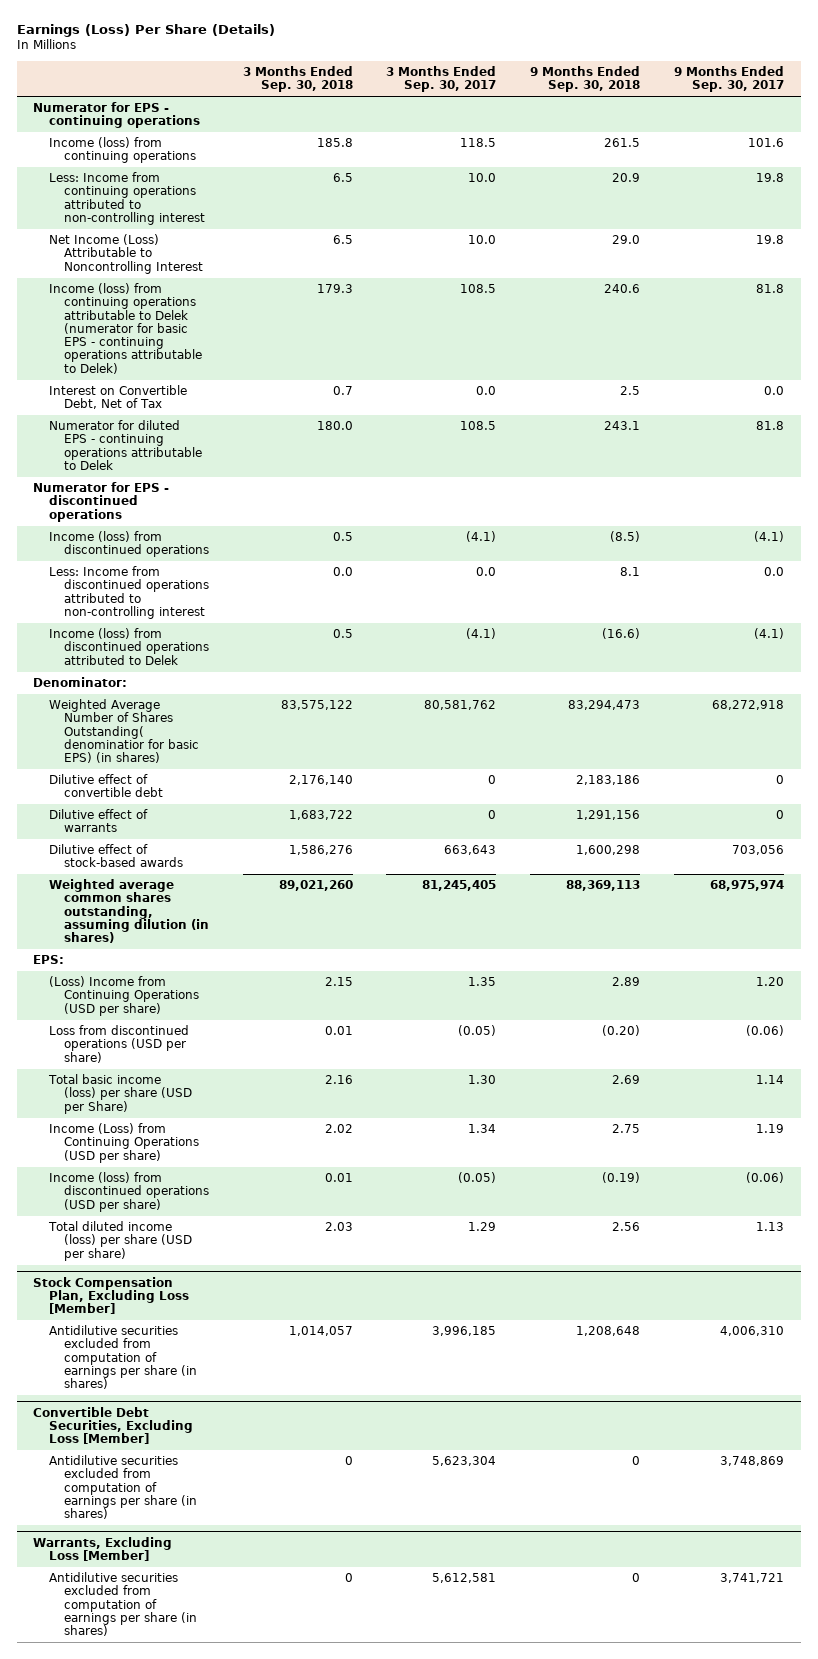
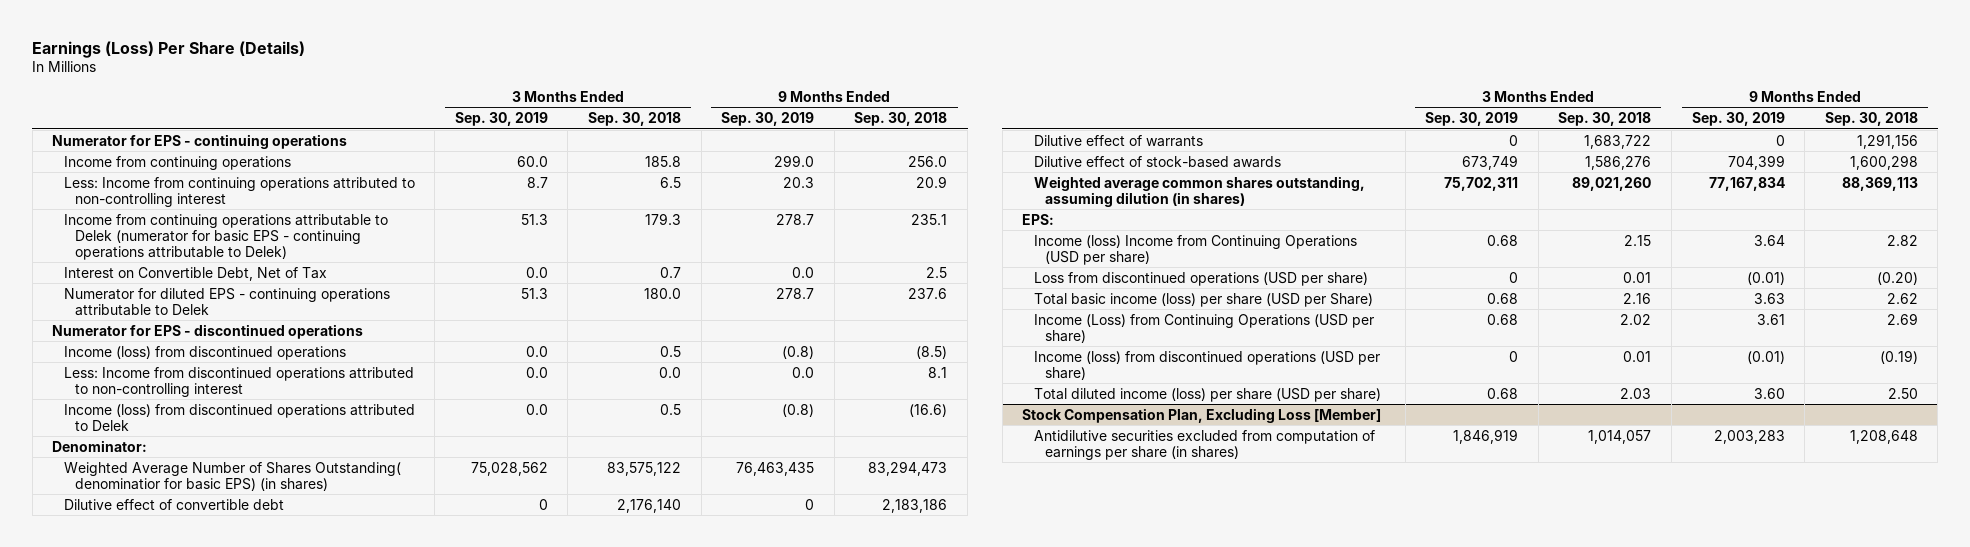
- | 3 Months Ended Sep. 30, 2018 | 3 Months Ended Sep. 30, 2017 | 9 Months Ended Sep. 30, 2018 | 9 Months Ended Sep. 30, 2017
+ | 3 Months Ended Sep. 30, 2019 | 3 Months Ended Sep. 30, 2018 | 9 Months Ended Sep. 30, 2019 | 9 Months Ended Sep. 30, 2018
- Income (loss) from continuing operations | 185.8 | 118.5 | 261.5 | 101.6
+ Income from continuing operations | 60.0 | 185.8 | 299.0 | 256.0
- Net Income (Loss) Attributable to Noncontrolling Interest | 6.5 | 10.0 | 29.0 | 19.8
- Income (loss) from continuing operations attributable to Delek (numerator for basic EPS - continuing operations attributable to Delek) | 179.3 | 108.5 | 240.6 | 81.8
+ Income from continuing operations attributable to Delek (numerator for basic EPS - continuing operations attributable to Delek) | 51.3 | 179.3 | 278.7 | 235.1
- Numerator for diluted EPS - continuing operations attributable to Delek | 180.0 | 108.5 | 243.1 | 81.8
+ Numerator for diluted EPS - continuing operations attributable to Delek | 51.3 | 180.0 | 278.7 | 237.6
- (Loss) Income from Continuing Operations (USD per share) | 2.15 | 1.35 | 2.89 | 1.20
+ Income (loss) Income from Continuing Operations (USD per share) | 0.68 | 2.15 | 3.64 | 2.82
- Total basic income (loss) per share (USD per Share) | 2.16 | 1.30 | 2.69 | 1.14
- Income (Loss) from Continuing Operations (USD per share) | 2.02 | 1.34 | 2.75 | 1.19
+ Total basic income (loss) per share (USD per Share) | 0.68 | 2.16 | 3.63 | 2.62
+ Income (Loss) from Continuing Operations (USD per share) | 0.68 | 2.02 | 3.61 | 2.69
- Total diluted income (loss) per share (USD per share) | 2.03 | 1.29 | 2.56 | 1.13
+ Total diluted income (loss) per share (USD per share) | 0.68 | 2.03 | 3.60 | 2.50
- Convertible Debt Securities, Excluding Loss [Member]
- Antidilutive securities excluded from computation of earnings per share (in shares) | 0 | 5,623,304 | 0 | 3,748,869
- Warrants, Excluding Loss [Member]
- Antidilutive securities excluded from computation of earnings per share (in shares) | 0 | 5,612,581 | 0 | 3,741,721

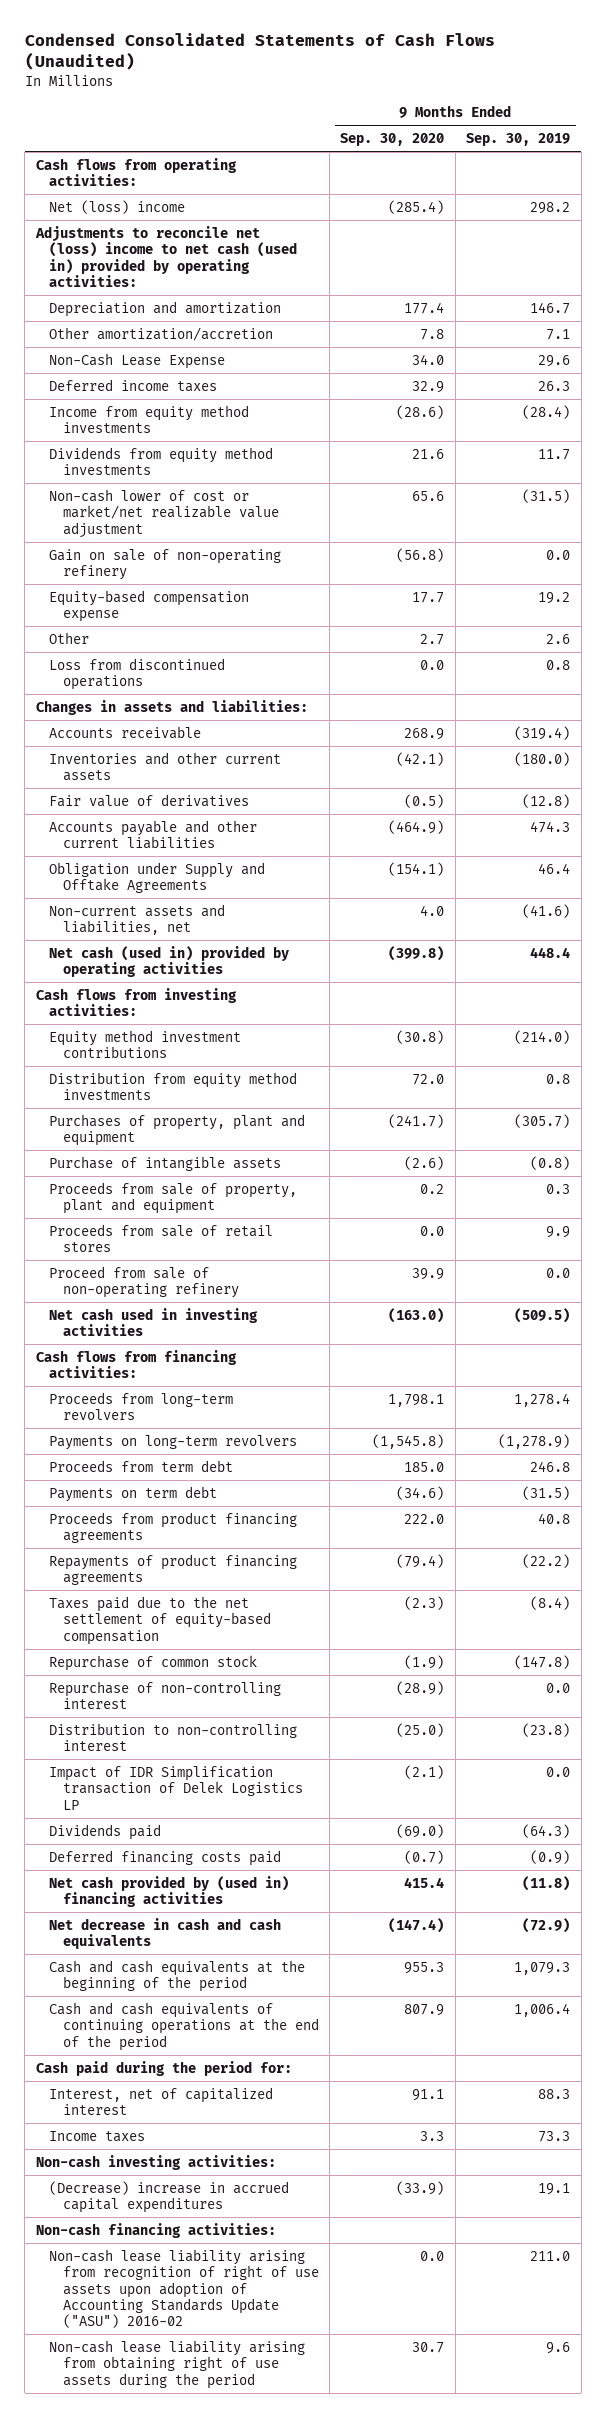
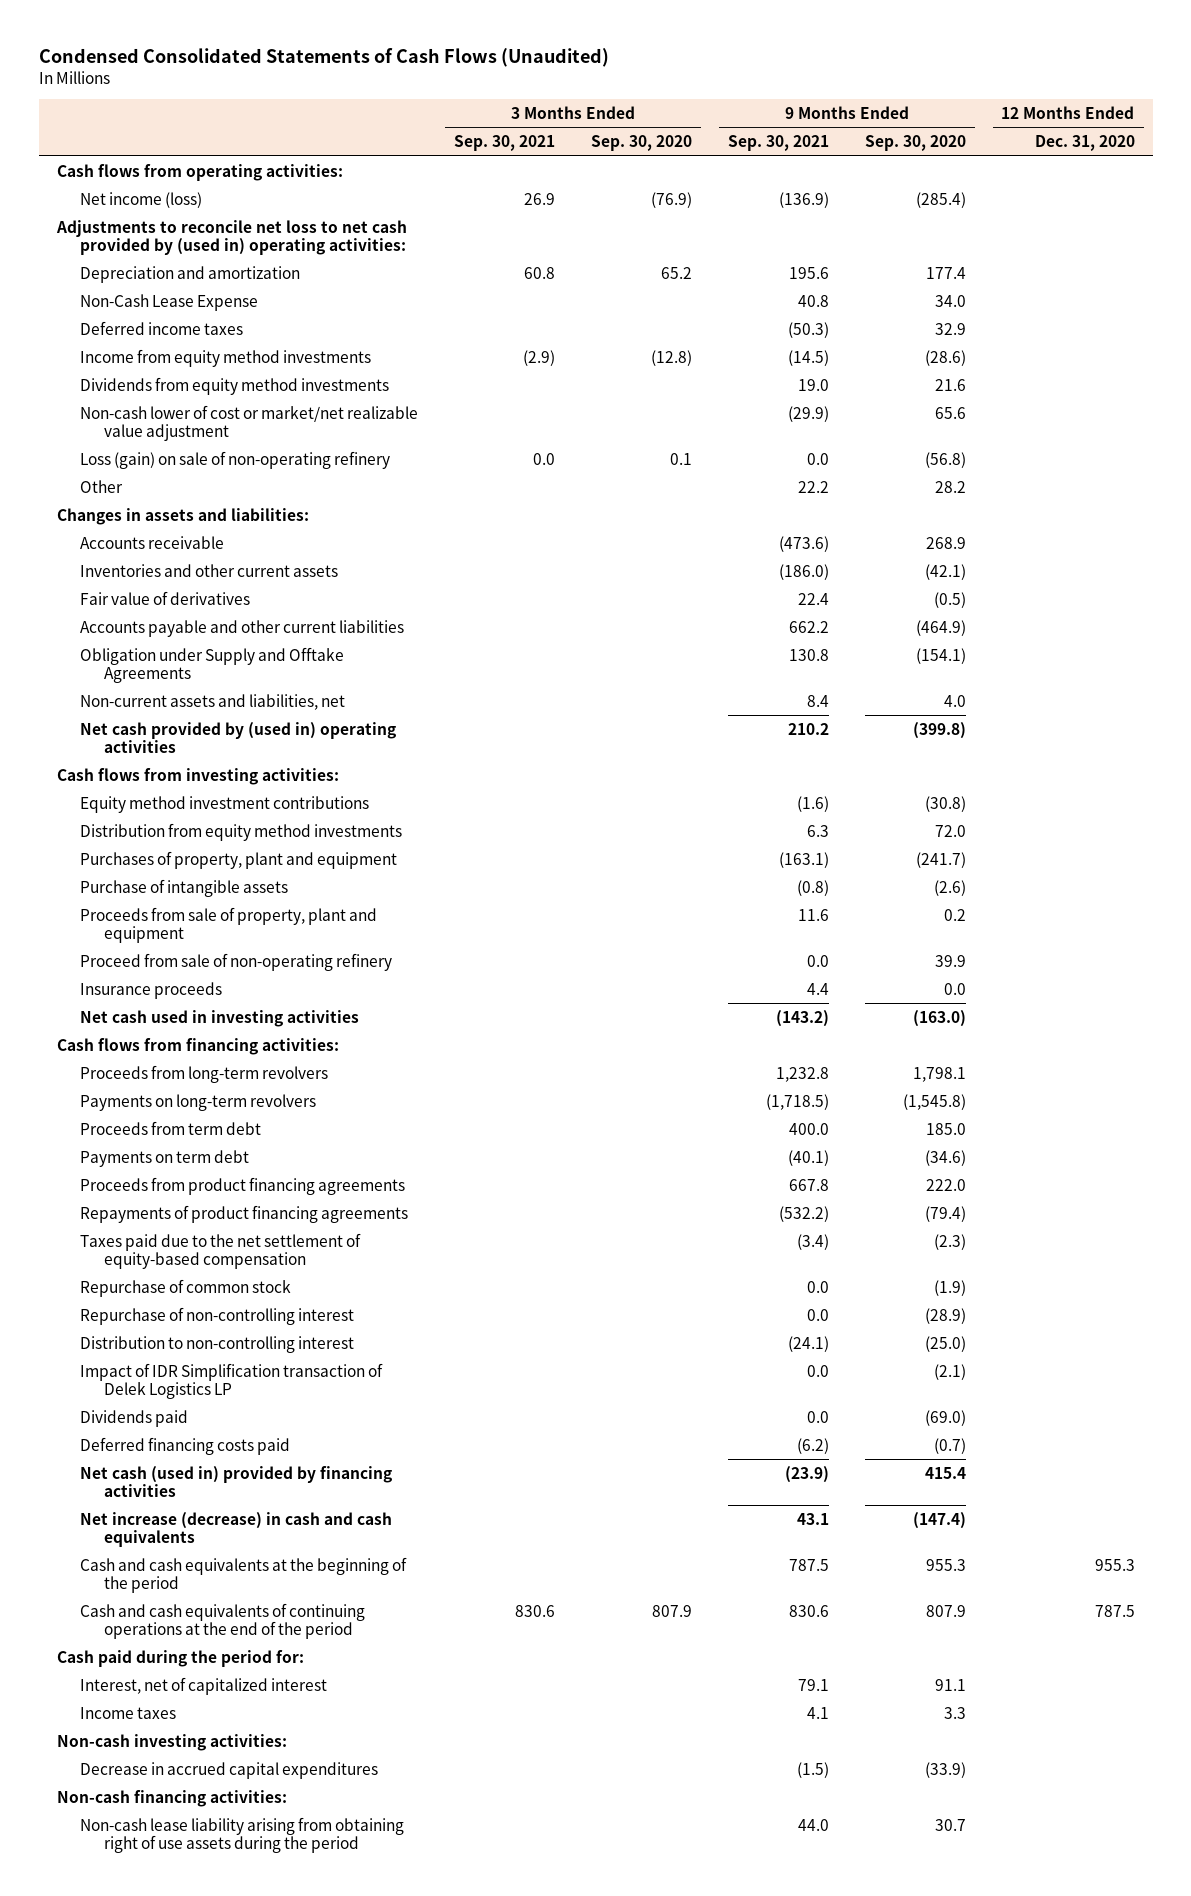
- | 9 Months Ended Sep. 30, 2020 | 9 Months Ended Sep. 30, 2019
+ | 3 Months Ended Sep. 30, 2021 | 3 Months Ended Sep. 30, 2020 | 9 Months Ended Sep. 30, 2021 | 9 Months Ended Sep. 30, 2020 | 12 Months Ended Dec. 31, 2020
- Net (loss) income | (285.4) | 298.2
- Adjustments to reconcile net (loss) income to net cash (used in) provided by operating activities:
+ Net income (loss) | 26.9 | (76.9) | (136.9) | (285.4) |
+ Adjustments to reconcile net loss to net cash provided by (used in) operating activities:
- Other amortization/accretion | 7.8 | 7.1
- Gain on sale of non-operating refinery | (56.8) | 0.0
- Equity-based compensation expense | 17.7 | 19.2
- Other | 2.7 | 2.6
- Loss from discontinued operations | 0.0 | 0.8
+ Loss (gain) on sale of non-operating refinery | 0.0 | 0.1 | 0.0 | (56.8) |
+ Other | | | 22.2 | 28.2 |
- Net cash (used in) provided by operating activities | (399.8) | 448.4
+ Net cash provided by (used in) operating activities | | | 210.2 | (399.8) |
- Proceeds from sale of retail stores | 0.0 | 9.9
+ Insurance proceeds | | | 4.4 | 0.0 |
- Net cash provided by (used in) financing activities | 415.4 | (11.8)
- Net decrease in cash and cash equivalents | (147.4) | (72.9)
+ Net cash (used in) provided by financing activities | | | (23.9) | 415.4 |
+ Net increase (decrease) in cash and cash equivalents | | | 43.1 | (147.4) |
- (Decrease) increase in accrued capital expenditures | (33.9) | 19.1
+ Decrease in accrued capital expenditures | | | (1.5) | (33.9) |
- Non-cash lease liability arising from recognition of right of use assets upon adoption of Accounting Standards Update ("ASU") 2016-02 | 0.0 | 211.0

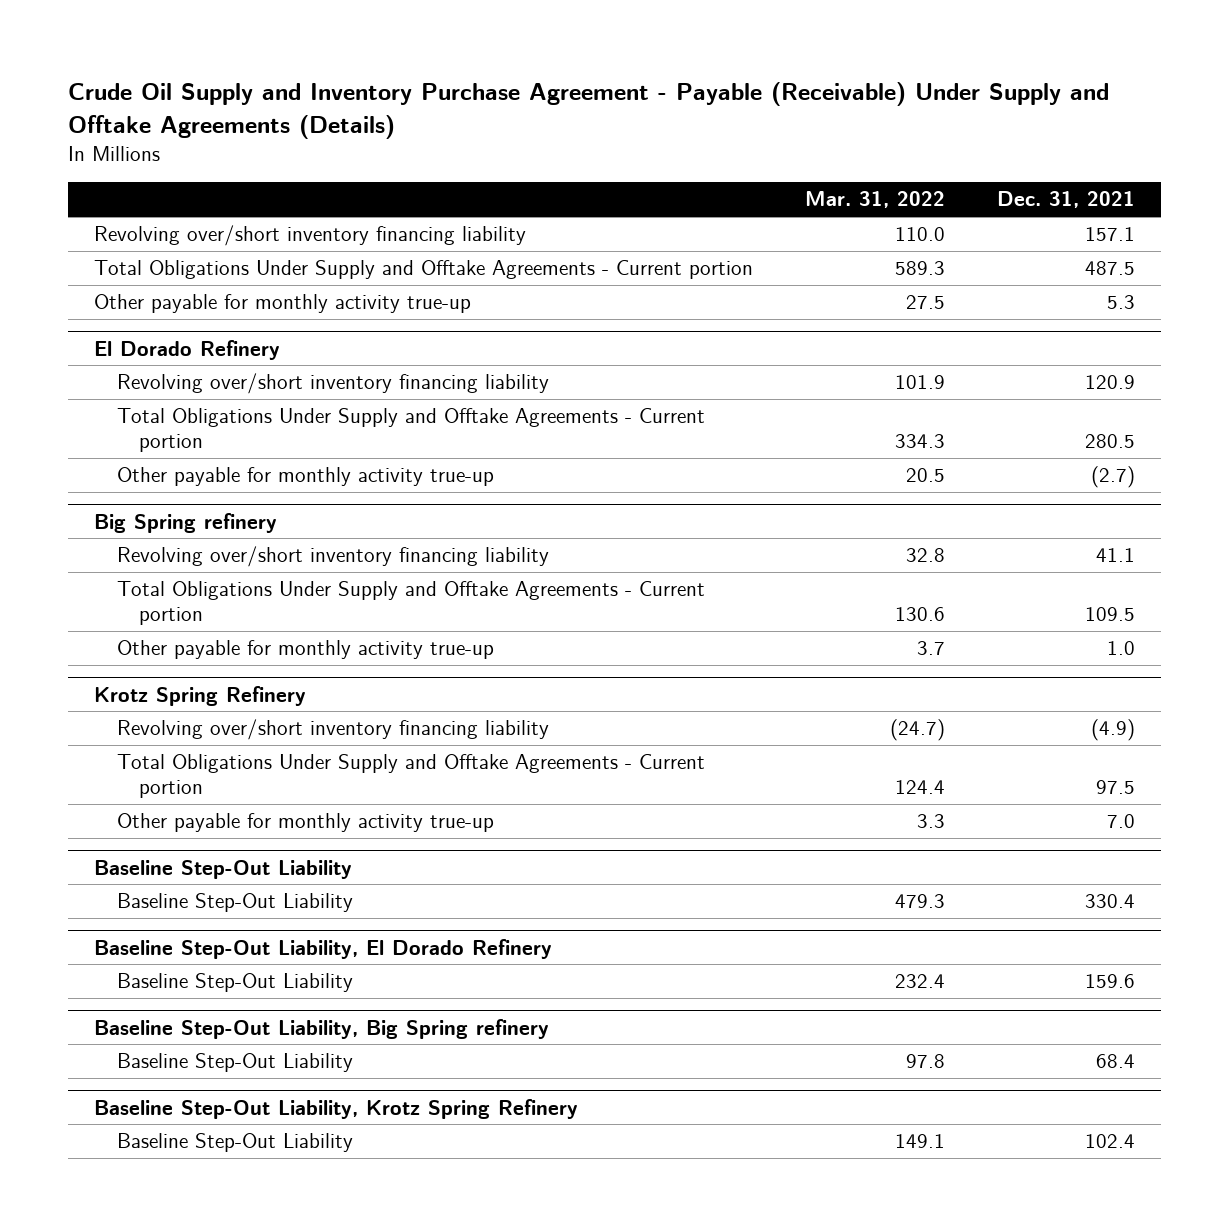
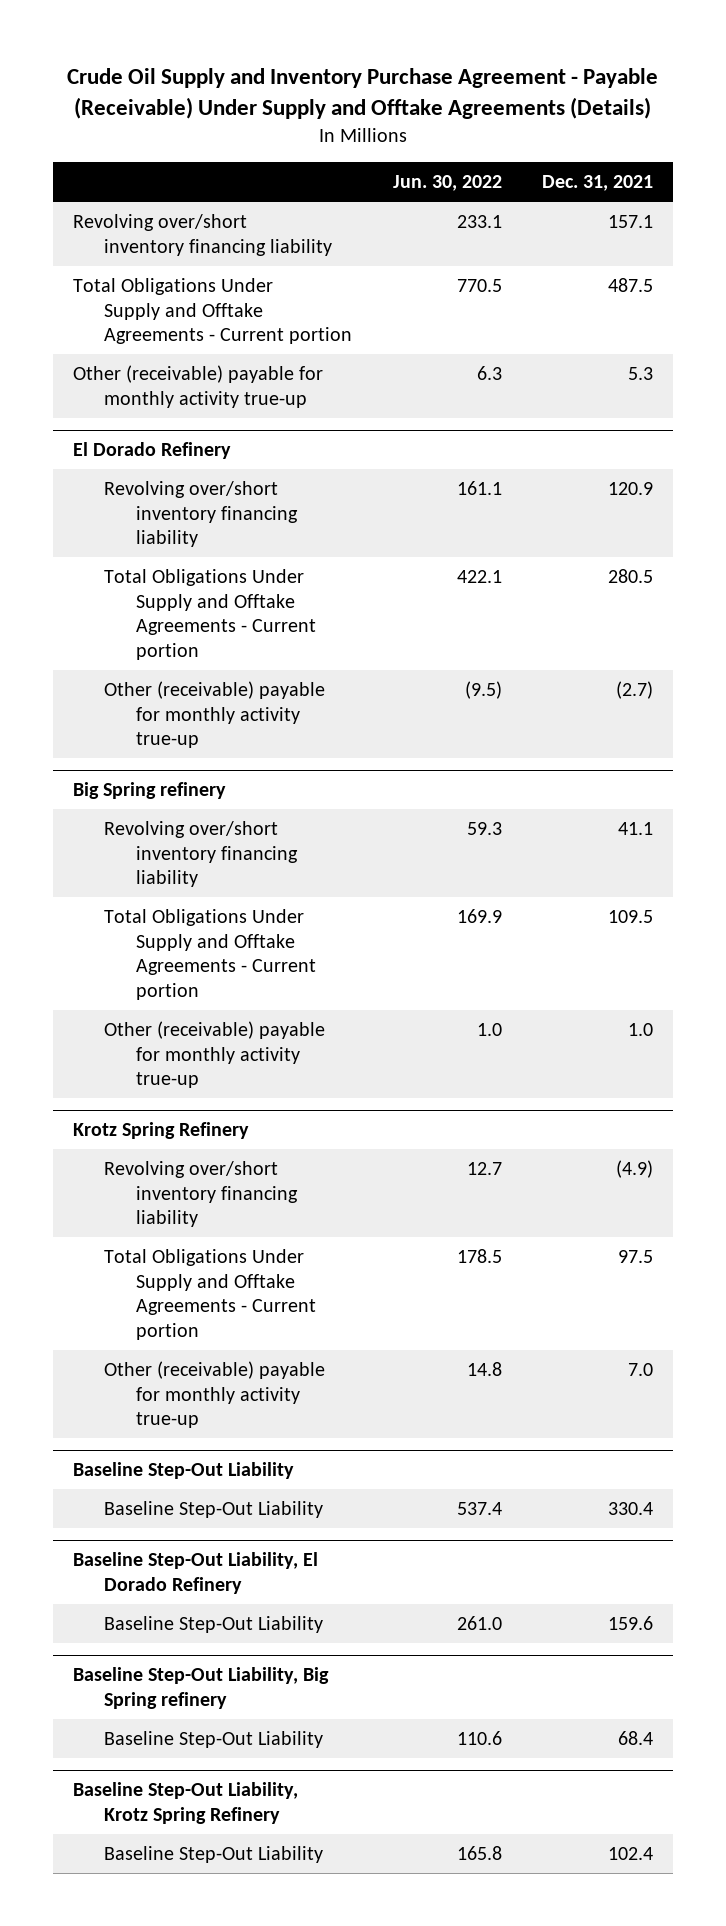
- | Mar. 31, 2022 | Dec. 31, 2021
+ | Jun. 30, 2022 | Dec. 31, 2021
- Other payable for monthly activity true-up | 27.5 | 5.3
+ Other (receivable) payable for monthly activity true-up | 6.3 | 5.3
@ El Dorado Refinery
- Other payable for monthly activity true-up | 20.5 | (2.7)
+ Other (receivable) payable for monthly activity true-up | (9.5) | (2.7)
@ Big Spring refinery
- Other payable for monthly activity true-up | 3.7 | 1.0
+ Other (receivable) payable for monthly activity true-up | 1.0 | 1.0
@ Krotz Spring Refinery
- Other payable for monthly activity true-up | 3.3 | 7.0
+ Other (receivable) payable for monthly activity true-up | 14.8 | 7.0

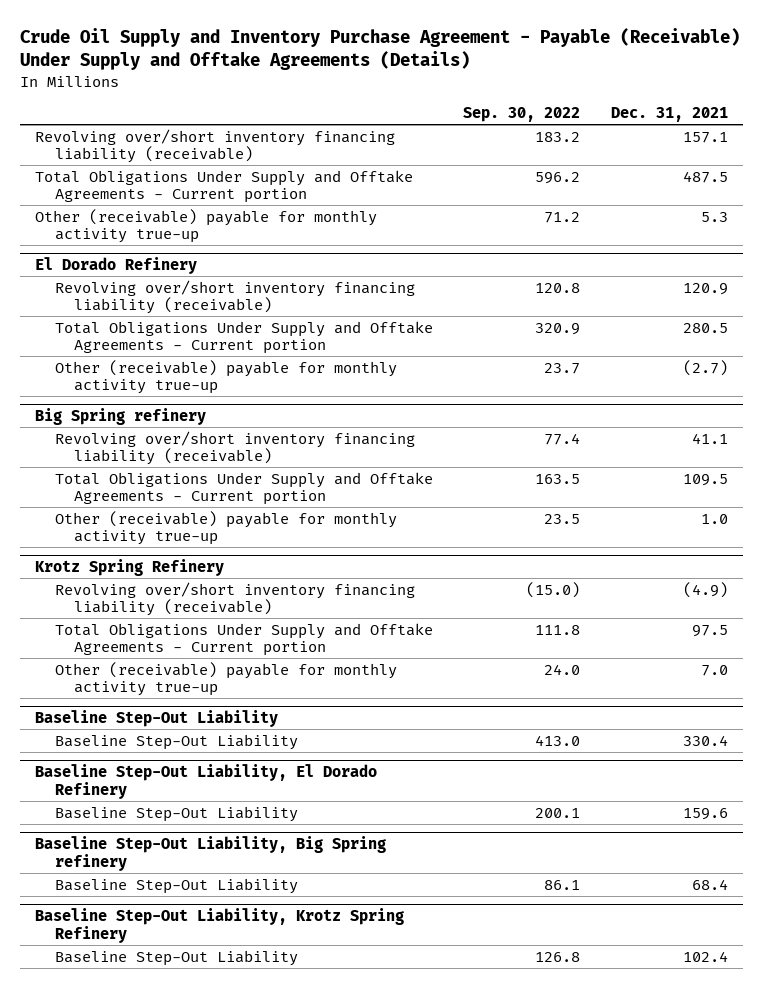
- | Jun. 30, 2022 | Dec. 31, 2021
+ | Sep. 30, 2022 | Dec. 31, 2021
- Revolving over/short inventory financing liability | 233.1 | 157.1
+ Revolving over/short inventory financing liability (receivable) | 183.2 | 157.1
@ El Dorado Refinery
- Revolving over/short inventory financing liability | 161.1 | 120.9
+ Revolving over/short inventory financing liability (receivable) | 120.8 | 120.9
@ Big Spring refinery
- Revolving over/short inventory financing liability | 59.3 | 41.1
+ Revolving over/short inventory financing liability (receivable) | 77.4 | 41.1
@ Krotz Spring Refinery
- Revolving over/short inventory financing liability | 12.7 | (4.9)
+ Revolving over/short inventory financing liability (receivable) | (15.0) | (4.9)

